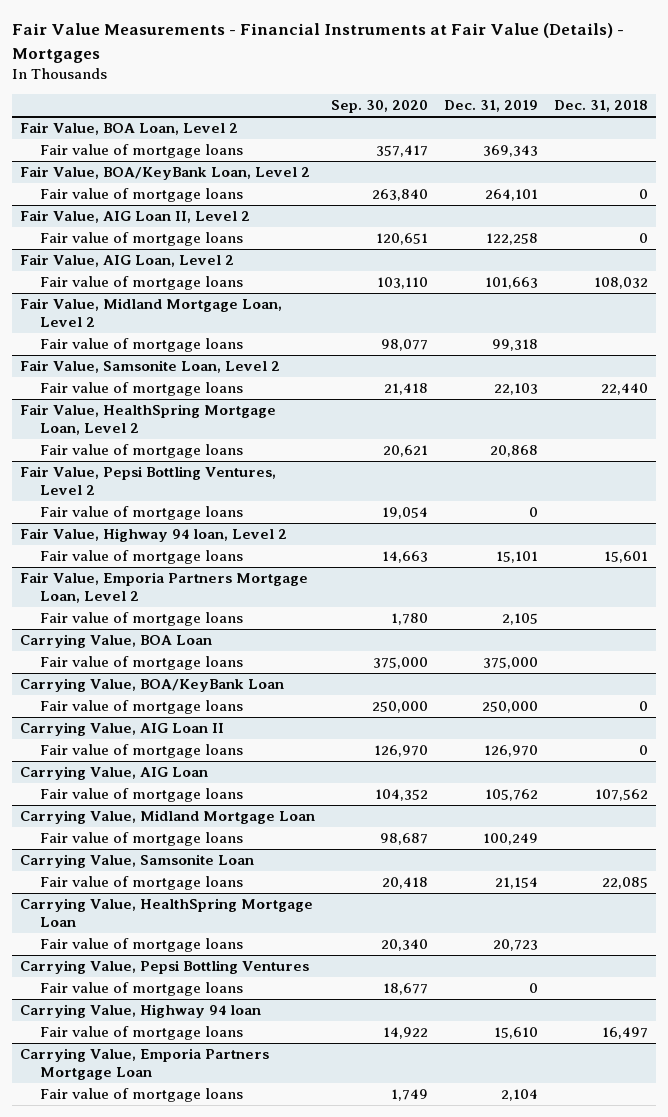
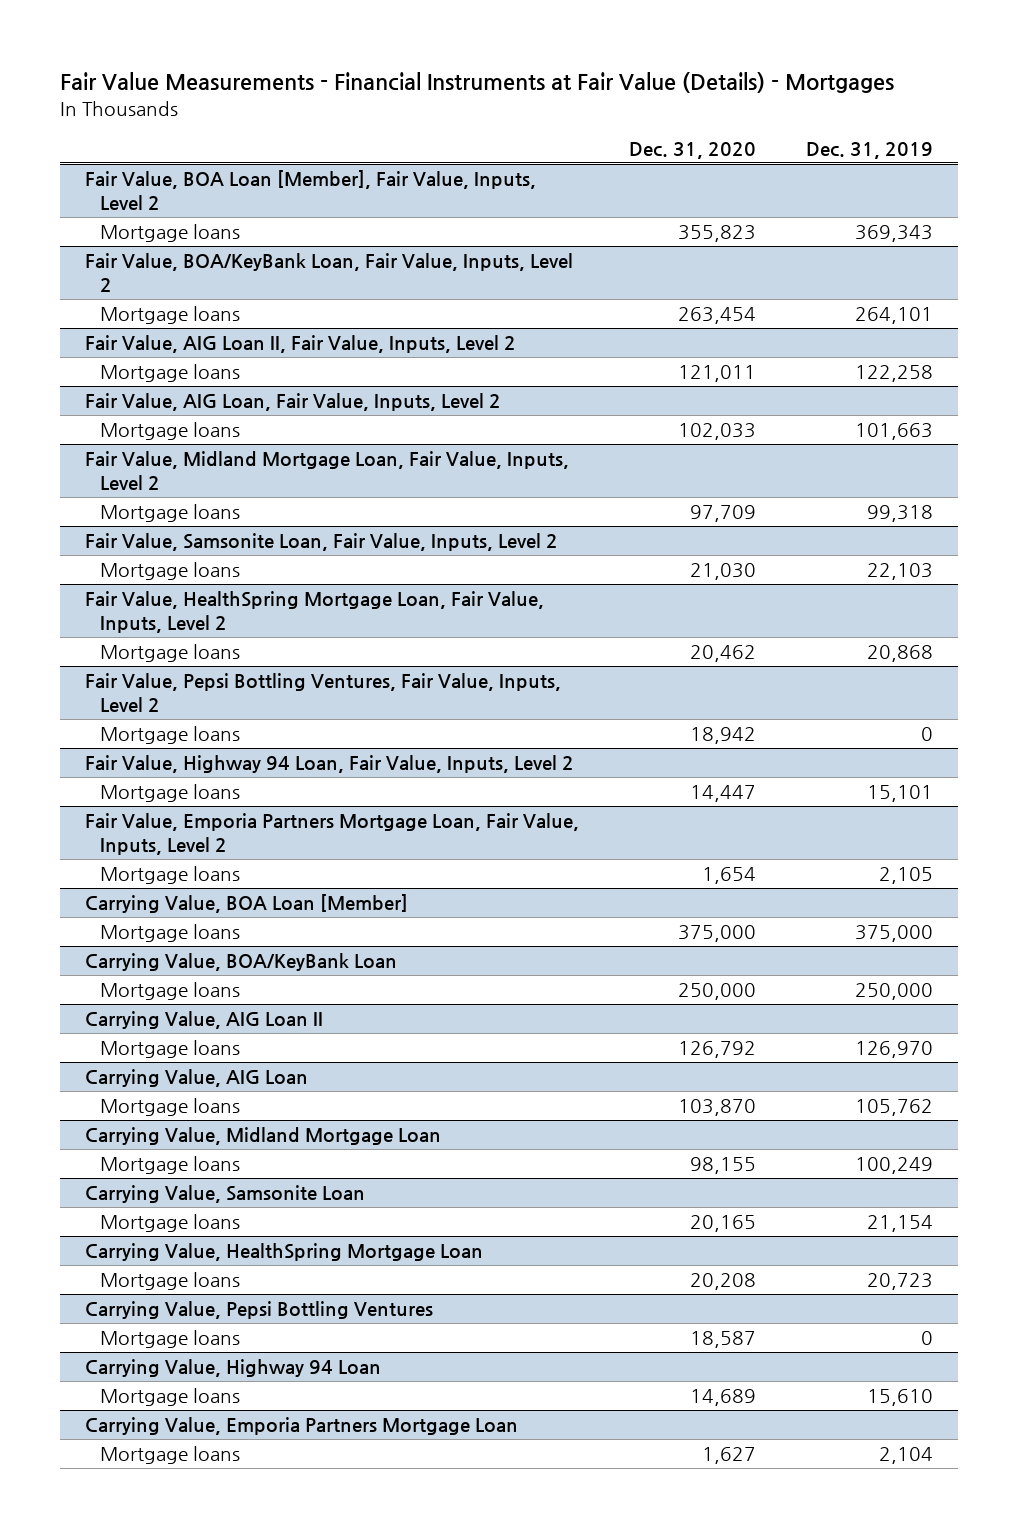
- | Sep. 30, 2020 | Dec. 31, 2019 | Dec. 31, 2018
+ | Dec. 31, 2020 | Dec. 31, 2019
- Fair Value, BOA Loan, Level 2
- Fair value of mortgage loans | 357,417 | 369,343 |
- Fair Value, BOA/KeyBank Loan, Level 2
- Fair value of mortgage loans | 263,840 | 264,101 | 0
- Fair Value, AIG Loan II, Level 2
- Fair value of mortgage loans | 120,651 | 122,258 | 0
- Fair Value, AIG Loan, Level 2
- Fair value of mortgage loans | 103,110 | 101,663 | 108,032
- Fair Value, Midland Mortgage Loan, Level 2
- Fair value of mortgage loans | 98,077 | 99,318 |
- Fair Value, Samsonite Loan, Level 2
- Fair value of mortgage loans | 21,418 | 22,103 | 22,440
- Fair Value, HealthSpring Mortgage Loan, Level 2
- Fair value of mortgage loans | 20,621 | 20,868 |
- Fair Value, Pepsi Bottling Ventures, Level 2
- Fair value of mortgage loans | 19,054 | 0 |
- Fair Value, Highway 94 loan, Level 2
- Fair value of mortgage loans | 14,663 | 15,101 | 15,601
- Fair Value, Emporia Partners Mortgage Loan, Level 2
- Fair value of mortgage loans | 1,780 | 2,105 |
- Carrying Value, BOA Loan
- Fair value of mortgage loans | 375,000 | 375,000 |
+ Fair Value, BOA Loan [Member], Fair Value, Inputs, Level 2
+ Mortgage loans | 355,823 | 369,343
+ Fair Value, BOA/KeyBank Loan, Fair Value, Inputs, Level 2
+ Mortgage loans | 263,454 | 264,101
+ Fair Value, AIG Loan II, Fair Value, Inputs, Level 2
+ Mortgage loans | 121,011 | 122,258
+ Fair Value, AIG Loan, Fair Value, Inputs, Level 2
+ Mortgage loans | 102,033 | 101,663
+ Fair Value, Midland Mortgage Loan, Fair Value, Inputs, Level 2
+ Mortgage loans | 97,709 | 99,318
+ Fair Value, Samsonite Loan, Fair Value, Inputs, Level 2
+ Mortgage loans | 21,030 | 22,103
+ Fair Value, HealthSpring Mortgage Loan, Fair Value, Inputs, Level 2
+ Mortgage loans | 20,462 | 20,868
+ Fair Value, Pepsi Bottling Ventures, Fair Value, Inputs, Level 2
+ Mortgage loans | 18,942 | 0
+ Fair Value, Highway 94 Loan, Fair Value, Inputs, Level 2
+ Mortgage loans | 14,447 | 15,101
+ Fair Value, Emporia Partners Mortgage Loan, Fair Value, Inputs, Level 2
+ Mortgage loans | 1,654 | 2,105
+ Carrying Value, BOA Loan [Member]
+ Mortgage loans | 375,000 | 375,000
@ Carrying Value, BOA/KeyBank Loan
- Fair value of mortgage loans | 250,000 | 250,000 | 0
+ Mortgage loans | 250,000 | 250,000
@ Carrying Value, AIG Loan II
- Fair value of mortgage loans | 126,970 | 126,970 | 0
+ Mortgage loans | 126,792 | 126,970
@ Carrying Value, AIG Loan
- Fair value of mortgage loans | 104,352 | 105,762 | 107,562
+ Mortgage loans | 103,870 | 105,762
@ Carrying Value, Midland Mortgage Loan
- Fair value of mortgage loans | 98,687 | 100,249 |
+ Mortgage loans | 98,155 | 100,249
@ Carrying Value, Samsonite Loan
- Fair value of mortgage loans | 20,418 | 21,154 | 22,085
+ Mortgage loans | 20,165 | 21,154
@ Carrying Value, HealthSpring Mortgage Loan
- Fair value of mortgage loans | 20,340 | 20,723 |
+ Mortgage loans | 20,208 | 20,723
@ Carrying Value, Pepsi Bottling Ventures
- Fair value of mortgage loans | 18,677 | 0 |
- Carrying Value, Highway 94 loan
- Fair value of mortgage loans | 14,922 | 15,610 | 16,497
@ Carrying Value, Pepsi Bottling Ventures
+ Mortgage loans | 18,587 | 0
+ Carrying Value, Highway 94 Loan
+ Mortgage loans | 14,689 | 15,610
@ Carrying Value, Emporia Partners Mortgage Loan
- Fair value of mortgage loans | 1,749 | 2,104 |
+ Mortgage loans | 1,627 | 2,104

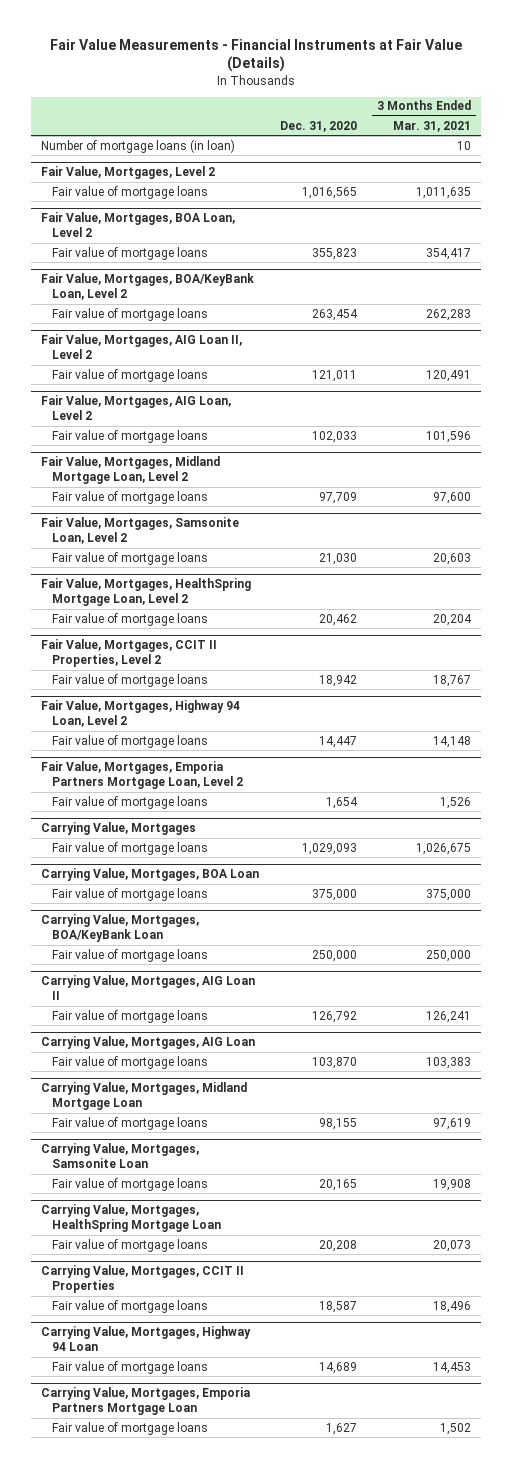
- Fair Value Measurements - Financial Instruments at Fair Value (Details) - Mortgages
+ Fair Value Measurements - Financial Instruments at Fair Value (Details)
- | Dec. 31, 2020 | Dec. 31, 2019
+ | Dec. 31, 2020 | 3 Months Ended Mar. 31, 2021
- Fair Value, BOA Loan [Member], Fair Value, Inputs, Level 2
- Mortgage loans | 355,823 | 369,343
- Fair Value, BOA/KeyBank Loan, Fair Value, Inputs, Level 2
- Mortgage loans | 263,454 | 264,101
- Fair Value, AIG Loan II, Fair Value, Inputs, Level 2
- Mortgage loans | 121,011 | 122,258
- Fair Value, AIG Loan, Fair Value, Inputs, Level 2
- Mortgage loans | 102,033 | 101,663
- Fair Value, Midland Mortgage Loan, Fair Value, Inputs, Level 2
- Mortgage loans | 97,709 | 99,318
- Fair Value, Samsonite Loan, Fair Value, Inputs, Level 2
- Mortgage loans | 21,030 | 22,103
- Fair Value, HealthSpring Mortgage Loan, Fair Value, Inputs, Level 2
- Mortgage loans | 20,462 | 20,868
- Fair Value, Pepsi Bottling Ventures, Fair Value, Inputs, Level 2
- Mortgage loans | 18,942 | 0
- Fair Value, Highway 94 Loan, Fair Value, Inputs, Level 2
- Mortgage loans | 14,447 | 15,101
- Fair Value, Emporia Partners Mortgage Loan, Fair Value, Inputs, Level 2
- Mortgage loans | 1,654 | 2,105
- Carrying Value, BOA Loan [Member]
- Mortgage loans | 375,000 | 375,000
- Carrying Value, BOA/KeyBank Loan
- Mortgage loans | 250,000 | 250,000
- Carrying Value, AIG Loan II
- Mortgage loans | 126,792 | 126,970
- Carrying Value, AIG Loan
- Mortgage loans | 103,870 | 105,762
- Carrying Value, Midland Mortgage Loan
- Mortgage loans | 98,155 | 100,249
- Carrying Value, Samsonite Loan
- Mortgage loans | 20,165 | 21,154
- Carrying Value, HealthSpring Mortgage Loan
- Mortgage loans | 20,208 | 20,723
- Carrying Value, Pepsi Bottling Ventures
- Mortgage loans | 18,587 | 0
- Carrying Value, Highway 94 Loan
- Mortgage loans | 14,689 | 15,610
- Carrying Value, Emporia Partners Mortgage Loan
- Mortgage loans | 1,627 | 2,104
+ Number of mortgage loans (in loan) | | 10
+ Fair Value, Mortgages, Level 2
+ Fair value of mortgage loans | 1,016,565 | 1,011,635
+ Fair Value, Mortgages, BOA Loan, Level 2
+ Fair value of mortgage loans | 355,823 | 354,417
+ Fair Value, Mortgages, BOA/KeyBank Loan, Level 2
+ Fair value of mortgage loans | 263,454 | 262,283
+ Fair Value, Mortgages, AIG Loan II, Level 2
+ Fair value of mortgage loans | 121,011 | 120,491
+ Fair Value, Mortgages, AIG Loan, Level 2
+ Fair value of mortgage loans | 102,033 | 101,596
+ Fair Value, Mortgages, Midland Mortgage Loan, Level 2
+ Fair value of mortgage loans | 97,709 | 97,600
+ Fair Value, Mortgages, Samsonite Loan, Level 2
+ Fair value of mortgage loans | 21,030 | 20,603
+ Fair Value, Mortgages, HealthSpring Mortgage Loan, Level 2
+ Fair value of mortgage loans | 20,462 | 20,204
+ Fair Value, Mortgages, CCIT II Properties, Level 2
+ Fair value of mortgage loans | 18,942 | 18,767
+ Fair Value, Mortgages, Highway 94 Loan, Level 2
+ Fair value of mortgage loans | 14,447 | 14,148
+ Fair Value, Mortgages, Emporia Partners Mortgage Loan, Level 2
+ Fair value of mortgage loans | 1,654 | 1,526
+ Carrying Value, Mortgages
+ Fair value of mortgage loans | 1,029,093 | 1,026,675
+ Carrying Value, Mortgages, BOA Loan
+ Fair value of mortgage loans | 375,000 | 375,000
+ Carrying Value, Mortgages, BOA/KeyBank Loan
+ Fair value of mortgage loans | 250,000 | 250,000
+ Carrying Value, Mortgages, AIG Loan II
+ Fair value of mortgage loans | 126,792 | 126,241
+ Carrying Value, Mortgages, AIG Loan
+ Fair value of mortgage loans | 103,870 | 103,383
+ Carrying Value, Mortgages, Midland Mortgage Loan
+ Fair value of mortgage loans | 98,155 | 97,619
+ Carrying Value, Mortgages, Samsonite Loan
+ Fair value of mortgage loans | 20,165 | 19,908
+ Carrying Value, Mortgages, HealthSpring Mortgage Loan
+ Fair value of mortgage loans | 20,208 | 20,073
+ Carrying Value, Mortgages, CCIT II Properties
+ Fair value of mortgage loans | 18,587 | 18,496
+ Carrying Value, Mortgages, Highway 94 Loan
+ Fair value of mortgage loans | 14,689 | 14,453
+ Carrying Value, Mortgages, Emporia Partners Mortgage Loan
+ Fair value of mortgage loans | 1,627 | 1,502

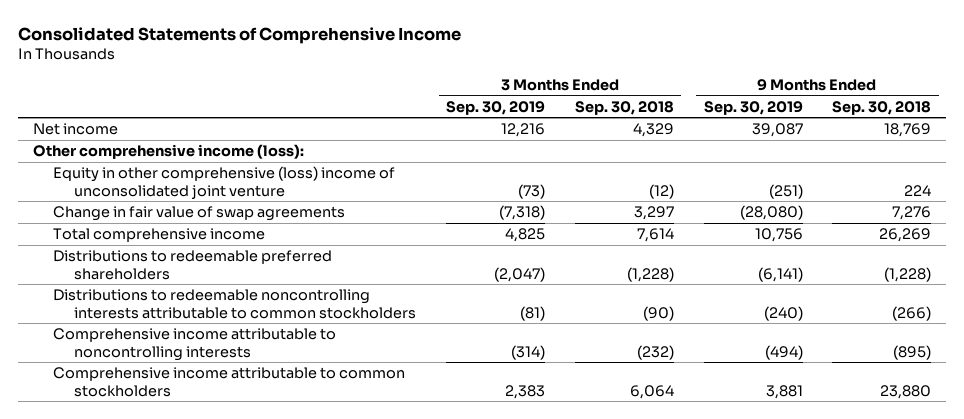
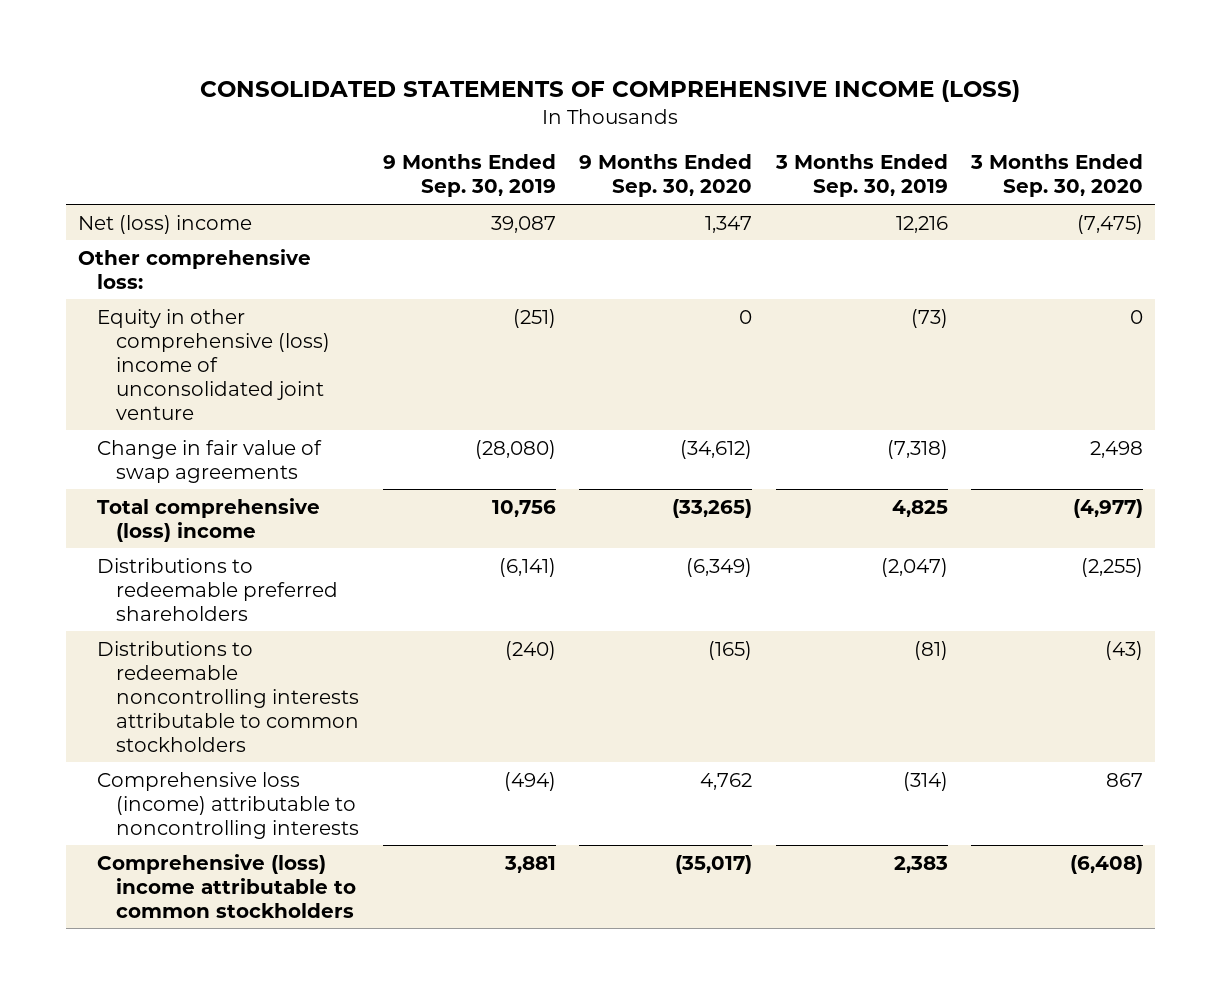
- Consolidated Statements of Comprehensive Income
+ CONSOLIDATED STATEMENTS OF COMPREHENSIVE INCOME (LOSS)
- | 3 Months Ended Sep. 30, 2019 | 3 Months Ended Sep. 30, 2018 | 9 Months Ended Sep. 30, 2019 | 9 Months Ended Sep. 30, 2018
+ | 9 Months Ended Sep. 30, 2019 | 9 Months Ended Sep. 30, 2020 | 3 Months Ended Sep. 30, 2019 | 3 Months Ended Sep. 30, 2020
- Net income | 12,216 | 4,329 | 39,087 | 18,769
- Other comprehensive income (loss):
+ Net (loss) income | 39,087 | 1,347 | 12,216 | (7,475)
+ Other comprehensive loss:
- Total comprehensive income | 4,825 | 7,614 | 10,756 | 26,269
+ Total comprehensive (loss) income | 10,756 | (33,265) | 4,825 | (4,977)
- Comprehensive income attributable to noncontrolling interests | (314) | (232) | (494) | (895)
- Comprehensive income attributable to common stockholders | 2,383 | 6,064 | 3,881 | 23,880
+ Comprehensive loss (income) attributable to noncontrolling interests | (494) | 4,762 | (314) | 867
+ Comprehensive (loss) income attributable to common stockholders | 3,881 | (35,017) | 2,383 | (6,408)

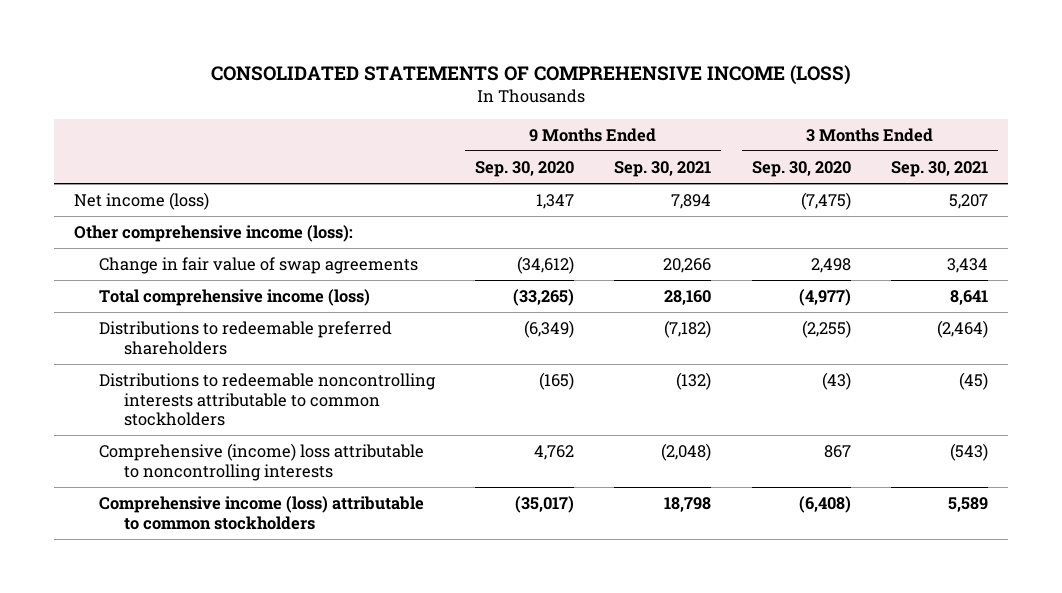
- | 9 Months Ended Sep. 30, 2019 | 9 Months Ended Sep. 30, 2020 | 3 Months Ended Sep. 30, 2019 | 3 Months Ended Sep. 30, 2020
+ | 9 Months Ended Sep. 30, 2020 | 9 Months Ended Sep. 30, 2021 | 3 Months Ended Sep. 30, 2020 | 3 Months Ended Sep. 30, 2021
- Net (loss) income | 39,087 | 1,347 | 12,216 | (7,475)
- Other comprehensive loss:
- Equity in other comprehensive (loss) income of unconsolidated joint venture | (251) | 0 | (73) | 0
+ Net income (loss) | 1,347 | 7,894 | (7,475) | 5,207
+ Other comprehensive income (loss):
- Total comprehensive (loss) income | 10,756 | (33,265) | 4,825 | (4,977)
+ Total comprehensive income (loss) | (33,265) | 28,160 | (4,977) | 8,641
- Comprehensive loss (income) attributable to noncontrolling interests | (494) | 4,762 | (314) | 867
- Comprehensive (loss) income attributable to common stockholders | 3,881 | (35,017) | 2,383 | (6,408)
+ Comprehensive (income) loss attributable to noncontrolling interests | 4,762 | (2,048) | 867 | (543)
+ Comprehensive income (loss) attributable to common stockholders | (35,017) | 18,798 | (6,408) | 5,589

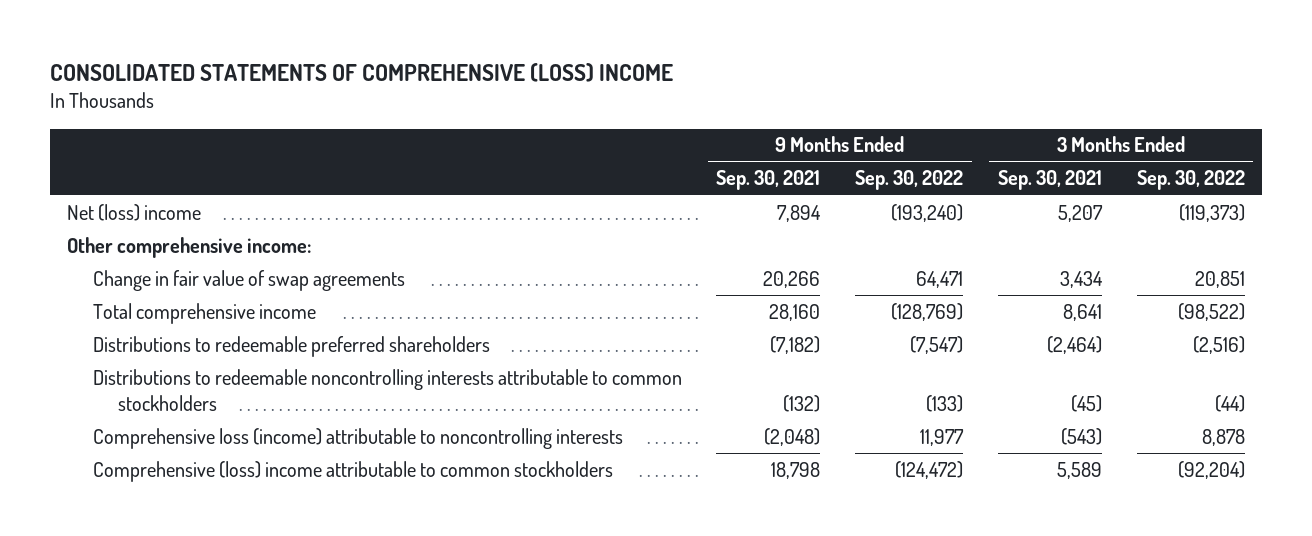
- CONSOLIDATED STATEMENTS OF COMPREHENSIVE INCOME (LOSS)
+ CONSOLIDATED STATEMENTS OF COMPREHENSIVE (LOSS) INCOME
- | 9 Months Ended Sep. 30, 2020 | 9 Months Ended Sep. 30, 2021 | 3 Months Ended Sep. 30, 2020 | 3 Months Ended Sep. 30, 2021
+ | 9 Months Ended Sep. 30, 2021 | 9 Months Ended Sep. 30, 2022 | 3 Months Ended Sep. 30, 2021 | 3 Months Ended Sep. 30, 2022
- Net income (loss) | 1,347 | 7,894 | (7,475) | 5,207
- Other comprehensive income (loss):
+ Net (loss) income | 7,894 | (193,240) | 5,207 | (119,373)
+ Other comprehensive income:
- Total comprehensive income (loss) | (33,265) | 28,160 | (4,977) | 8,641
+ Total comprehensive income | 28,160 | (128,769) | 8,641 | (98,522)
- Comprehensive (income) loss attributable to noncontrolling interests | 4,762 | (2,048) | 867 | (543)
- Comprehensive income (loss) attributable to common stockholders | (35,017) | 18,798 | (6,408) | 5,589
+ Comprehensive loss (income) attributable to noncontrolling interests | (2,048) | 11,977 | (543) | 8,878
+ Comprehensive (loss) income attributable to common stockholders | 18,798 | (124,472) | 5,589 | (92,204)

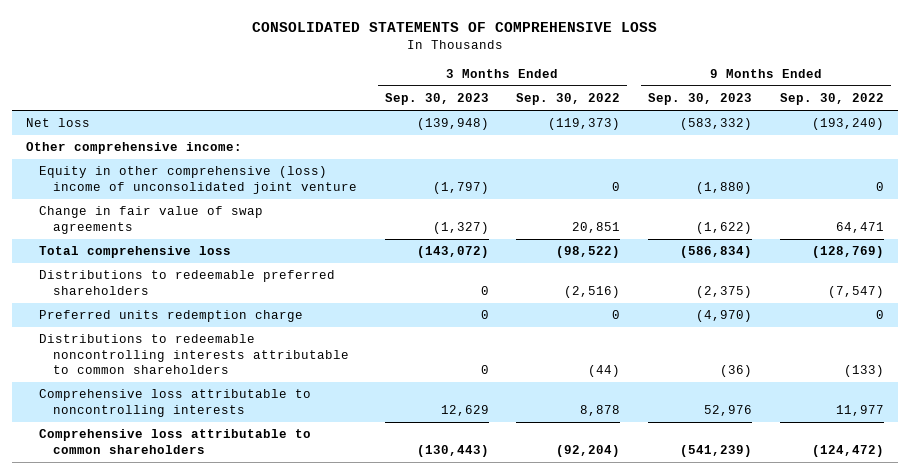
- CONSOLIDATED STATEMENTS OF COMPREHENSIVE (LOSS) INCOME
+ CONSOLIDATED STATEMENTS OF COMPREHENSIVE LOSS
- | 9 Months Ended Sep. 30, 2021 | 9 Months Ended Sep. 30, 2022 | 3 Months Ended Sep. 30, 2021 | 3 Months Ended Sep. 30, 2022
+ | 3 Months Ended Sep. 30, 2023 | 3 Months Ended Sep. 30, 2022 | 9 Months Ended Sep. 30, 2023 | 9 Months Ended Sep. 30, 2022
- Net (loss) income | 7,894 | (193,240) | 5,207 | (119,373)
+ Net loss | (139,948) | (119,373) | (583,332) | (193,240)
+ Equity in other comprehensive (loss) income of unconsolidated joint venture | (1,797) | 0 | (1,880) | 0
- Total comprehensive income | 28,160 | (128,769) | 8,641 | (98,522)
+ Total comprehensive loss | (143,072) | (98,522) | (586,834) | (128,769)
- Distributions to redeemable noncontrolling interests attributable to common stockholders | (132) | (133) | (45) | (44)
- Comprehensive loss (income) attributable to noncontrolling interests | (2,048) | 11,977 | (543) | 8,878
- Comprehensive (loss) income attributable to common stockholders | 18,798 | (124,472) | 5,589 | (92,204)
+ Preferred units redemption charge | 0 | 0 | (4,970) | 0
+ Distributions to redeemable noncontrolling interests attributable to common shareholders | 0 | (44) | (36) | (133)
+ Comprehensive loss attributable to noncontrolling interests | 12,629 | 8,878 | 52,976 | 11,977
+ Comprehensive loss attributable to common shareholders | (130,443) | (92,204) | (541,239) | (124,472)

